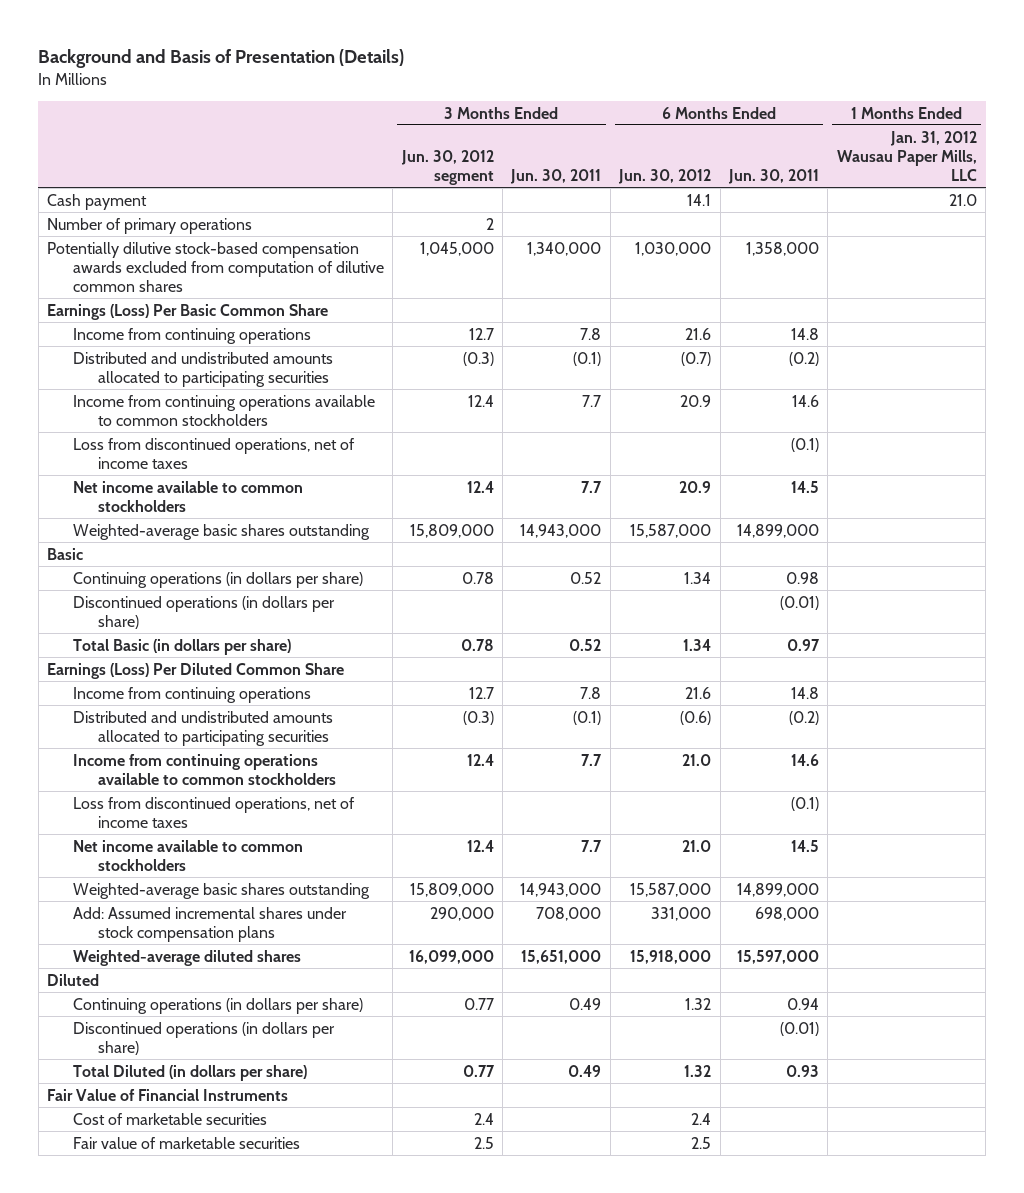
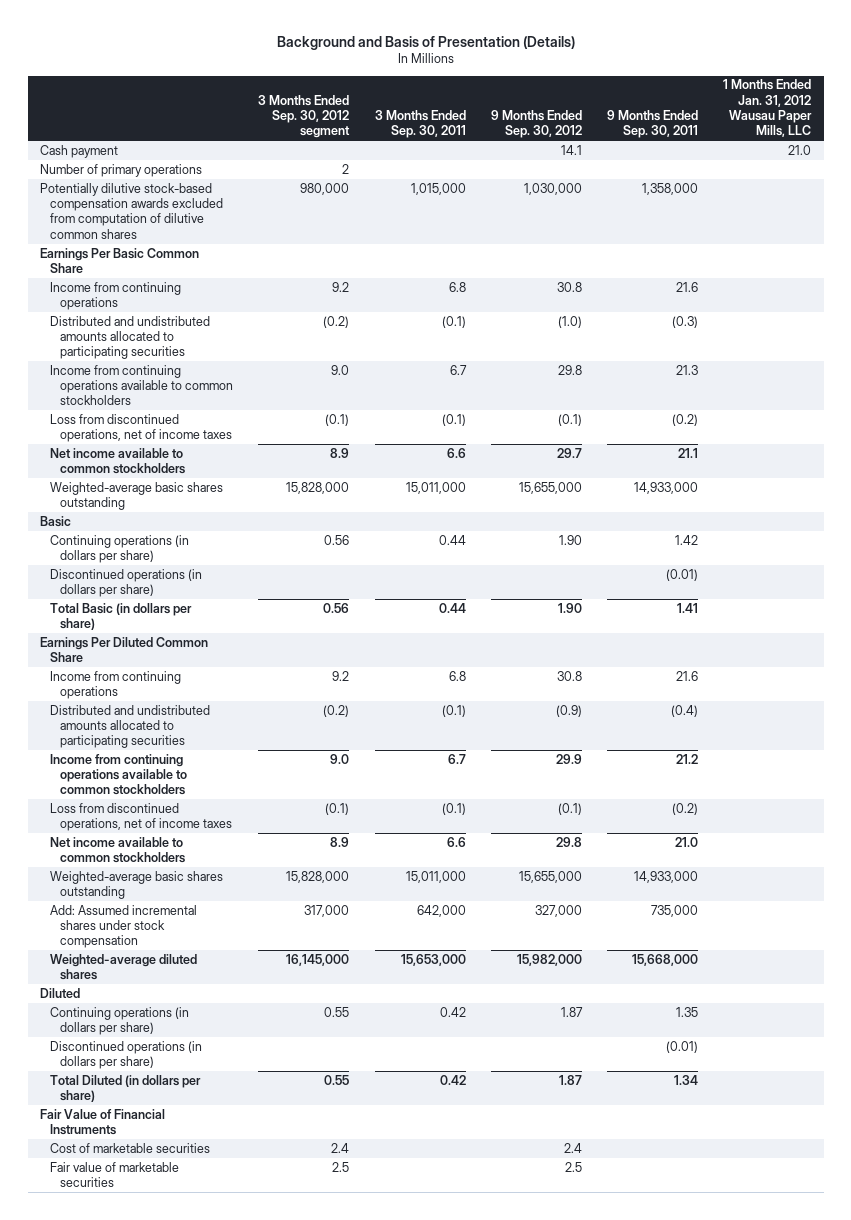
- | 3 Months Ended Jun. 30, 2012 segment | 3 Months Ended Jun. 30, 2011 | 6 Months Ended Jun. 30, 2012 | 6 Months Ended Jun. 30, 2011 | 1 Months Ended Jan. 31, 2012 Wausau Paper Mills, LLC
+ | 3 Months Ended Sep. 30, 2012 segment | 3 Months Ended Sep. 30, 2011 | 9 Months Ended Sep. 30, 2012 | 9 Months Ended Sep. 30, 2011 | 1 Months Ended Jan. 31, 2012 Wausau Paper Mills, LLC
- Earnings (Loss) Per Basic Common Share
+ Earnings Per Basic Common Share
- Earnings (Loss) Per Diluted Common Share
+ Earnings Per Diluted Common Share
- Add: Assumed incremental shares under stock compensation plans | 290,000 | 708,000 | 331,000 | 698,000 |
+ Add: Assumed incremental shares under stock compensation | 317,000 | 642,000 | 327,000 | 735,000 |

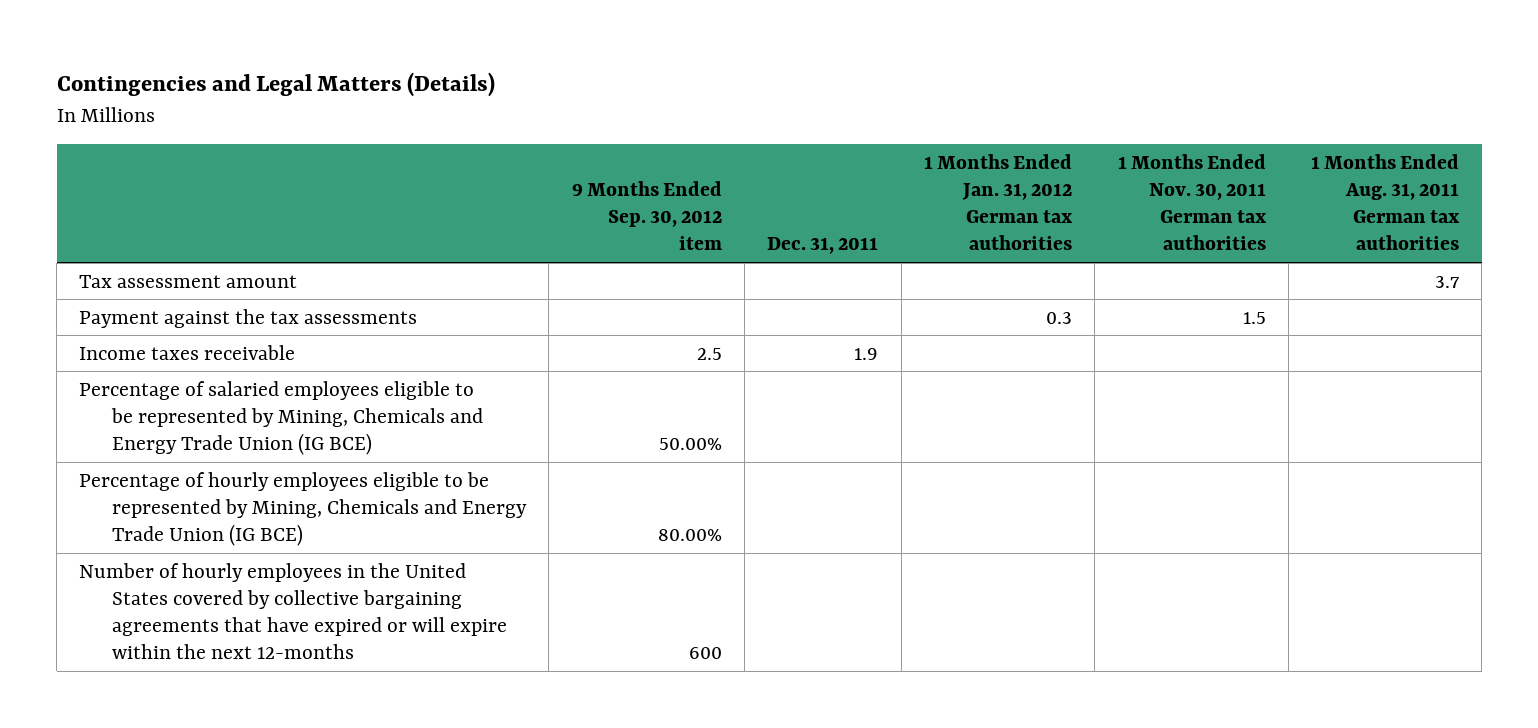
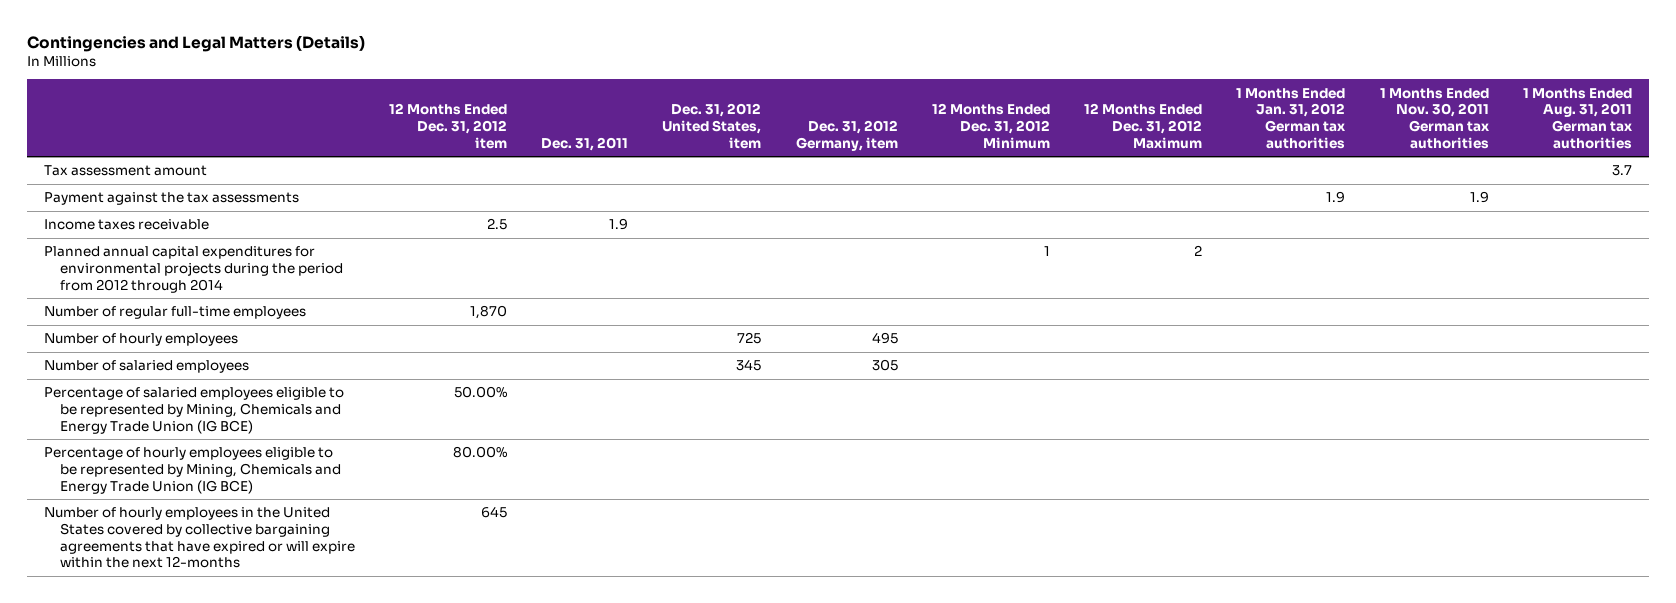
- | 9 Months Ended Sep. 30, 2012 item | Dec. 31, 2011 | 1 Months Ended Jan. 31, 2012 German tax authorities | 1 Months Ended Nov. 30, 2011 German tax authorities | 1 Months Ended Aug. 31, 2011 German tax authorities
+ | 12 Months Ended Dec. 31, 2012 item | Dec. 31, 2011 | Dec. 31, 2012 United States, item | Dec. 31, 2012 Germany, item | 12 Months Ended Dec. 31, 2012 Minimum | 12 Months Ended Dec. 31, 2012 Maximum | 1 Months Ended Jan. 31, 2012 German tax authorities | 1 Months Ended Nov. 30, 2011 German tax authorities | 1 Months Ended Aug. 31, 2011 German tax authorities
- Payment against the tax assessments | | | 0.3 | 1.5 |
+ Payment against the tax assessments | | | | | | | 1.9 | 1.9 |
+ Planned annual capital expenditures for environmental projects during the period from 2012 through 2014 | | | | | 1 | 2 | | |
+ Number of regular full-time employees | 1,870 | | | | | | | |
+ Number of hourly employees | | | 725 | 495 | | | | |
+ Number of salaried employees | | | 345 | 305 | | | | |

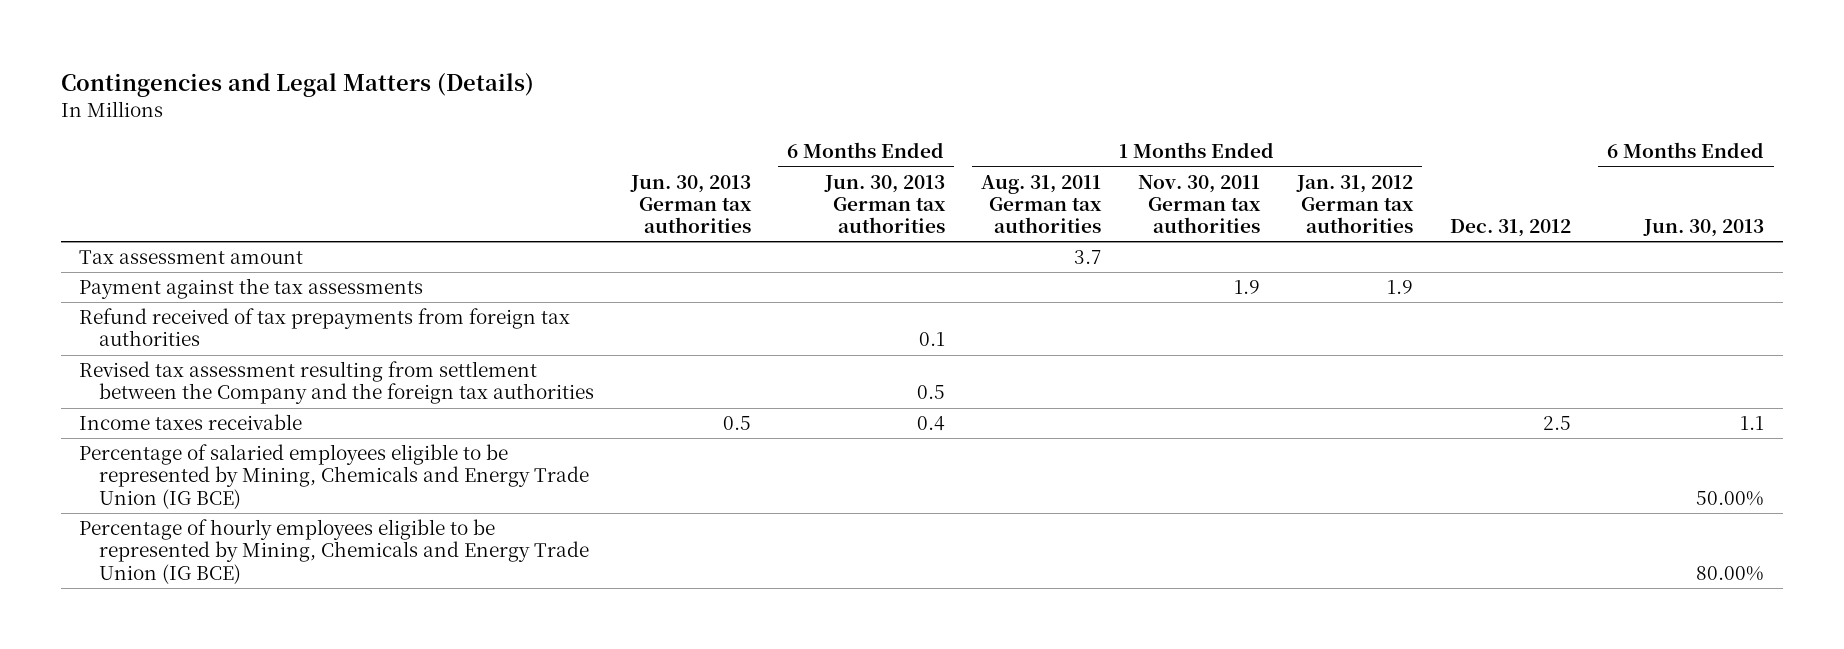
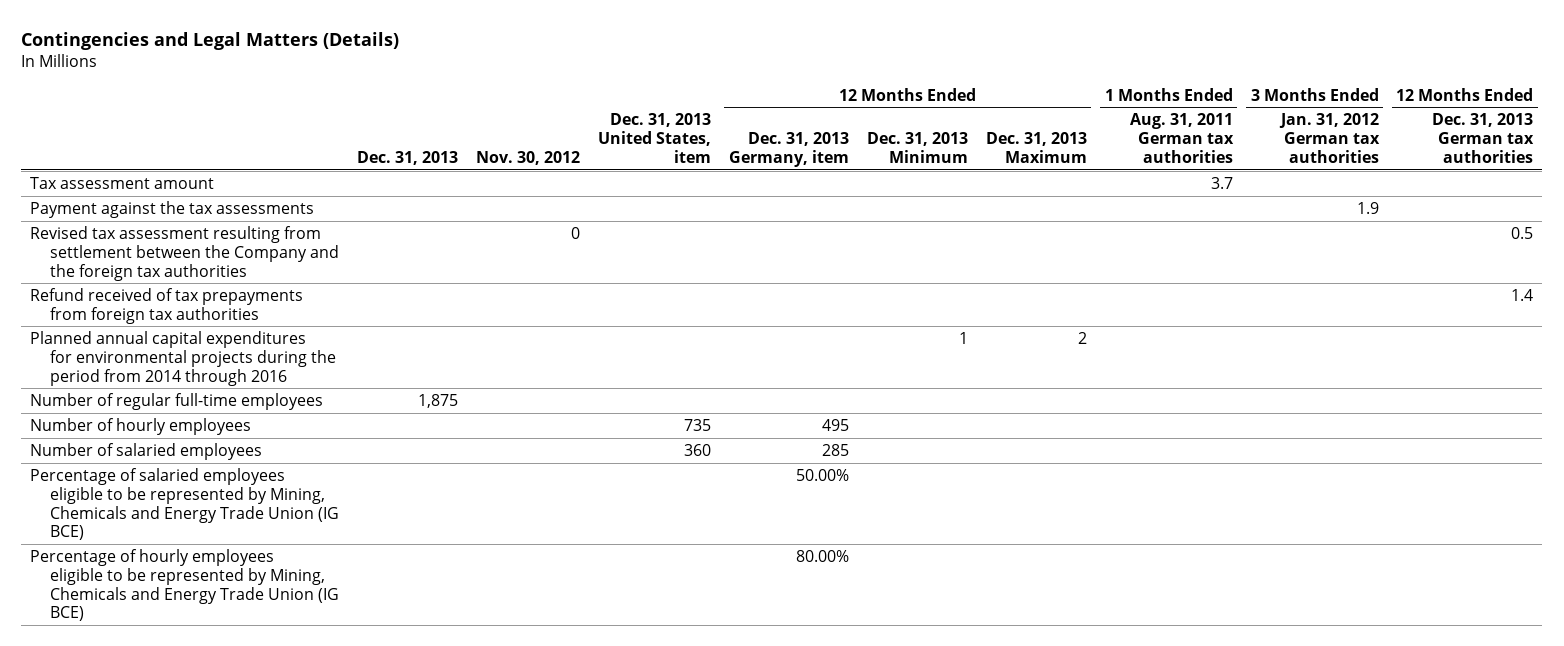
- | Jun. 30, 2013 German tax authorities | 6 Months Ended Jun. 30, 2013 German tax authorities | 1 Months Ended Aug. 31, 2011 German tax authorities | 1 Months Ended Nov. 30, 2011 German tax authorities | 1 Months Ended Jan. 31, 2012 German tax authorities | Dec. 31, 2012 | 6 Months Ended Jun. 30, 2013
+ | Dec. 31, 2013 | Nov. 30, 2012 | Dec. 31, 2013 United States, item | 12 Months Ended Dec. 31, 2013 Germany, item | 12 Months Ended Dec. 31, 2013 Minimum | 12 Months Ended Dec. 31, 2013 Maximum | 1 Months Ended Aug. 31, 2011 German tax authorities | 3 Months Ended Jan. 31, 2012 German tax authorities | 12 Months Ended Dec. 31, 2013 German tax authorities
- Income taxes receivable | 0.5 | 0.4 | | | | 2.5 | 1.1
moved down: Refund received of tax prepayments from foreign tax authorities | | | | | | | | | 1.4
+ Planned annual capital expenditures for environmental projects during the period from 2014 through 2016 | | | | | 1 | 2 | | |
+ Number of regular full-time employees | 1,875 | | | | | | | |
+ Number of hourly employees | | | 735 | 495 | | | | |
+ Number of salaried employees | | | 360 | 285 | | | | |

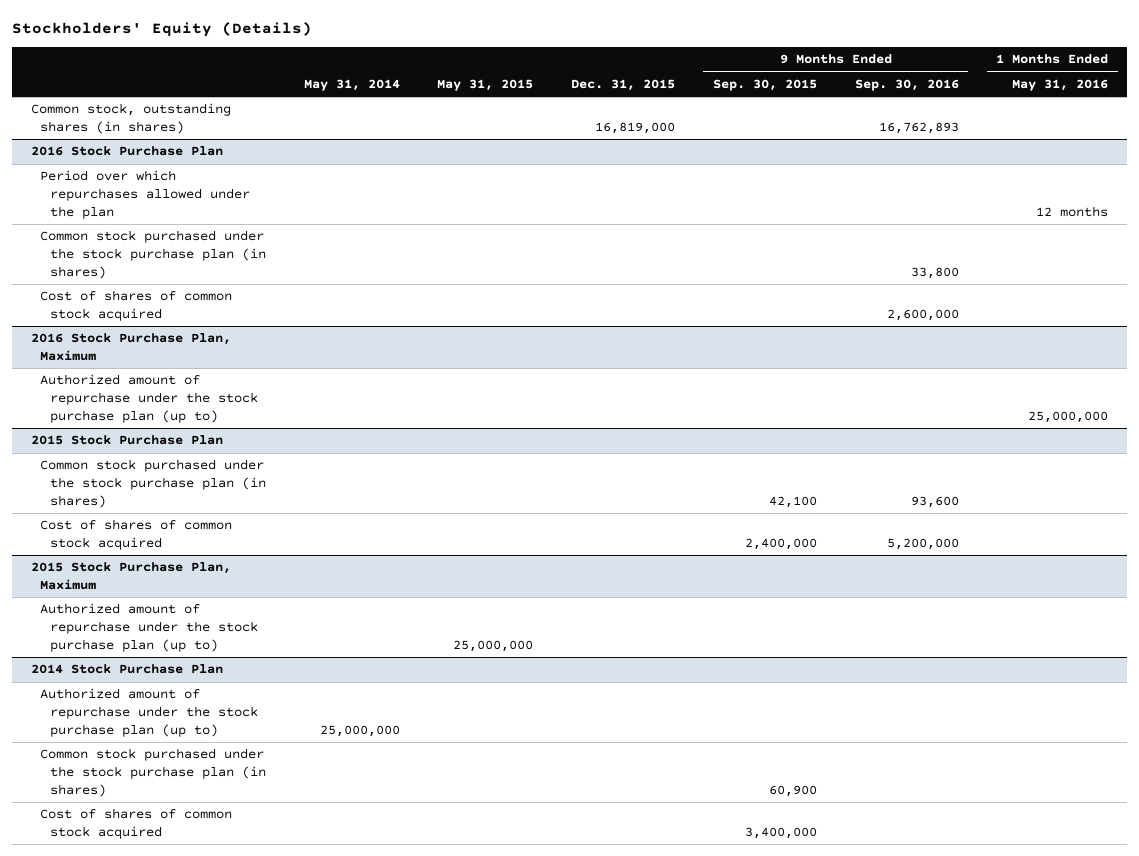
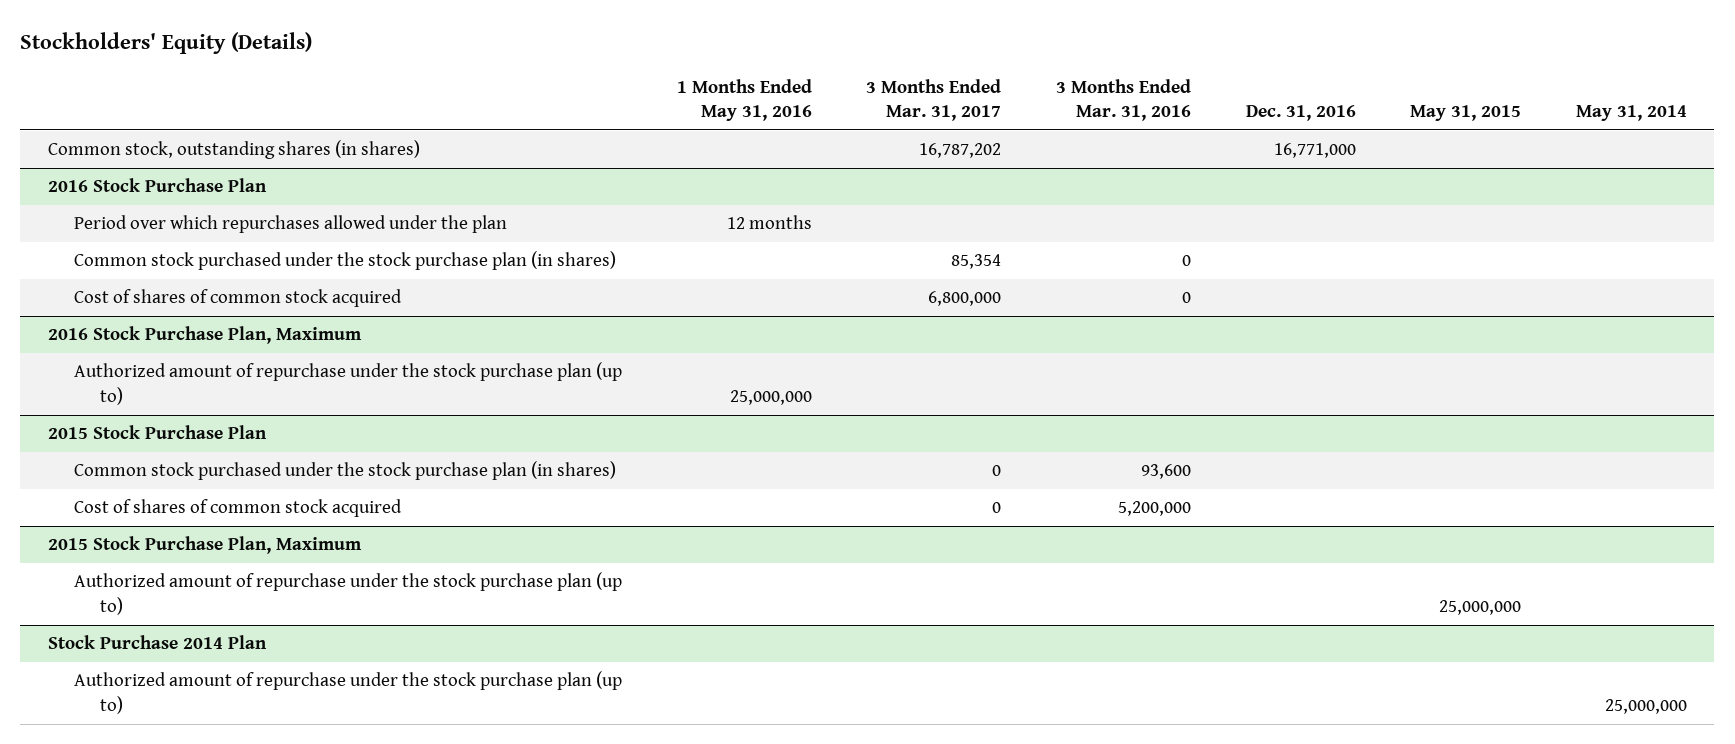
- | May 31, 2014 | May 31, 2015 | Dec. 31, 2015 | 9 Months Ended Sep. 30, 2015 | 9 Months Ended Sep. 30, 2016 | 1 Months Ended May 31, 2016
+ | 1 Months Ended May 31, 2016 | 3 Months Ended Mar. 31, 2017 | 3 Months Ended Mar. 31, 2016 | Dec. 31, 2016 | May 31, 2015 | May 31, 2014
- 2014 Stock Purchase Plan
+ Stock Purchase 2014 Plan
- Common stock purchased under the stock purchase plan (in shares) | | | | 60,900 | |
- Cost of shares of common stock acquired | | | | 3,400,000 | |

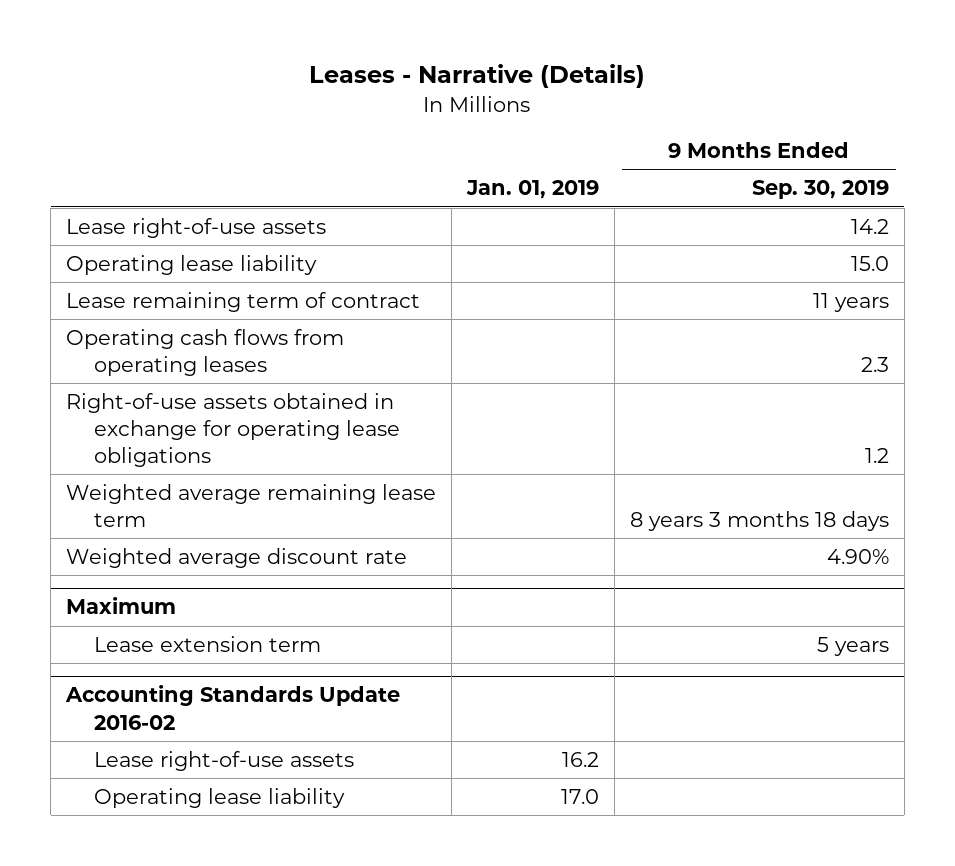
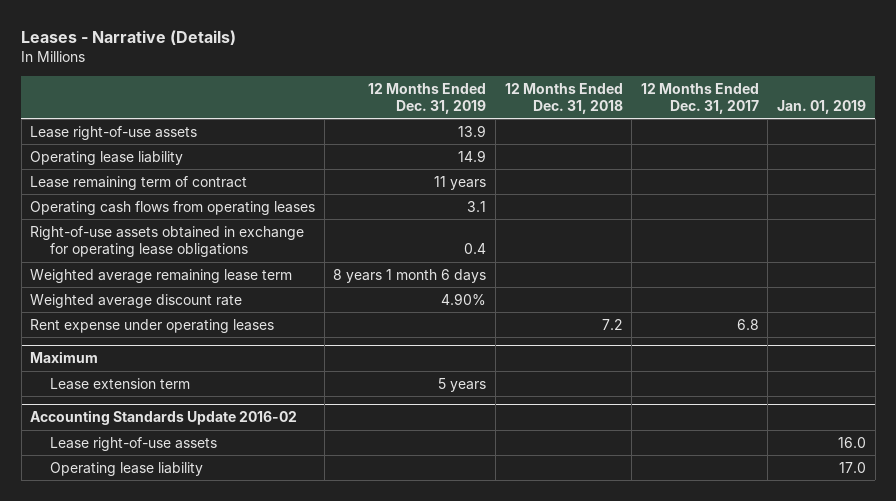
- | Jan. 01, 2019 | 9 Months Ended Sep. 30, 2019
+ | 12 Months Ended Dec. 31, 2019 | 12 Months Ended Dec. 31, 2018 | 12 Months Ended Dec. 31, 2017 | Jan. 01, 2019
+ Rent expense under operating leases | | 7.2 | 6.8 |
@ Accounting Standards Update 2016-02
- Lease right-of-use assets | 16.2 |
+ Lease right-of-use assets | | | | 16.0

